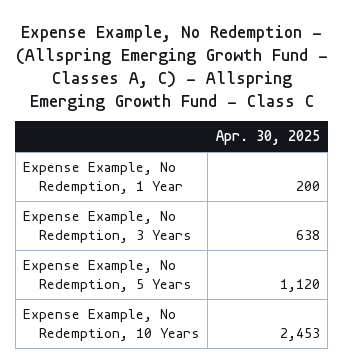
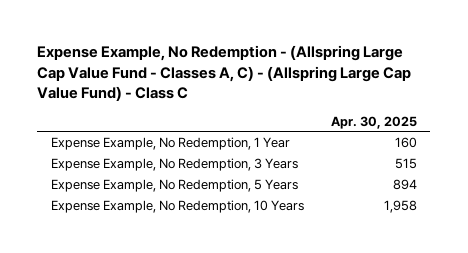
- Expense Example, No Redemption - (Allspring Emerging Growth Fund - Classes A, C) - Allspring Emerging Growth Fund - Class C
+ Expense Example, No Redemption - (Allspring Large Cap Value Fund - Classes A, C) - (Allspring Large Cap Value Fund) - Class C
- Expense Example, No Redemption, 1 Year | 200
- Expense Example, No Redemption, 3 Years | 638
- Expense Example, No Redemption, 5 Years | 1,120
- Expense Example, No Redemption, 10 Years | 2,453
+ Expense Example, No Redemption, 1 Year | 160
+ Expense Example, No Redemption, 3 Years | 515
+ Expense Example, No Redemption, 5 Years | 894
+ Expense Example, No Redemption, 10 Years | 1,958

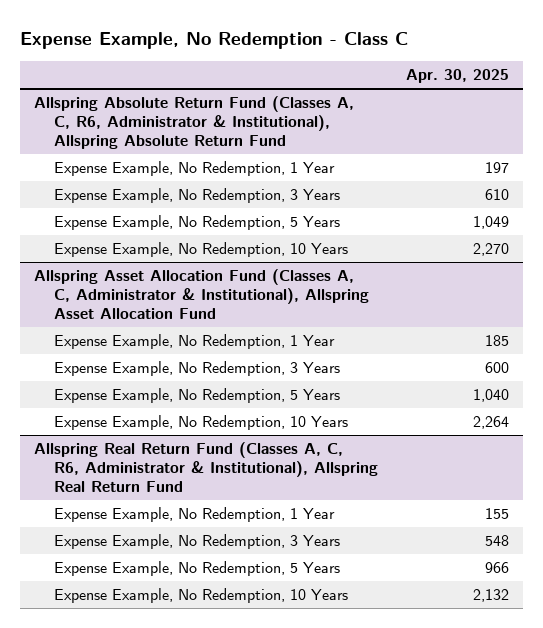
- Expense Example, No Redemption - (Allspring Large Cap Value Fund - Classes A, C) - (Allspring Large Cap Value Fund) - Class C
+ Expense Example, No Redemption - Class C
- Expense Example, No Redemption, 1 Year | 160
- Expense Example, No Redemption, 3 Years | 515
- Expense Example, No Redemption, 5 Years | 894
- Expense Example, No Redemption, 10 Years | 1,958
+ Allspring Absolute Return Fund (Classes A, C, R6, Administrator & Institutional), Allspring Absolute Return Fund
+ Expense Example, No Redemption, 1 Year | 197
+ Expense Example, No Redemption, 3 Years | 610
+ Expense Example, No Redemption, 5 Years | 1,049
+ Expense Example, No Redemption, 10 Years | 2,270
+ Allspring Asset Allocation Fund (Classes A, C, Administrator & Institutional), Allspring Asset Allocation Fund
+ Expense Example, No Redemption, 1 Year | 185
+ Expense Example, No Redemption, 3 Years | 600
+ Expense Example, No Redemption, 5 Years | 1,040
+ Expense Example, No Redemption, 10 Years | 2,264
+ Allspring Real Return Fund (Classes A, C, R6, Administrator & Institutional), Allspring Real Return Fund
+ Expense Example, No Redemption, 1 Year | 155
+ Expense Example, No Redemption, 3 Years | 548
+ Expense Example, No Redemption, 5 Years | 966
+ Expense Example, No Redemption, 10 Years | 2,132

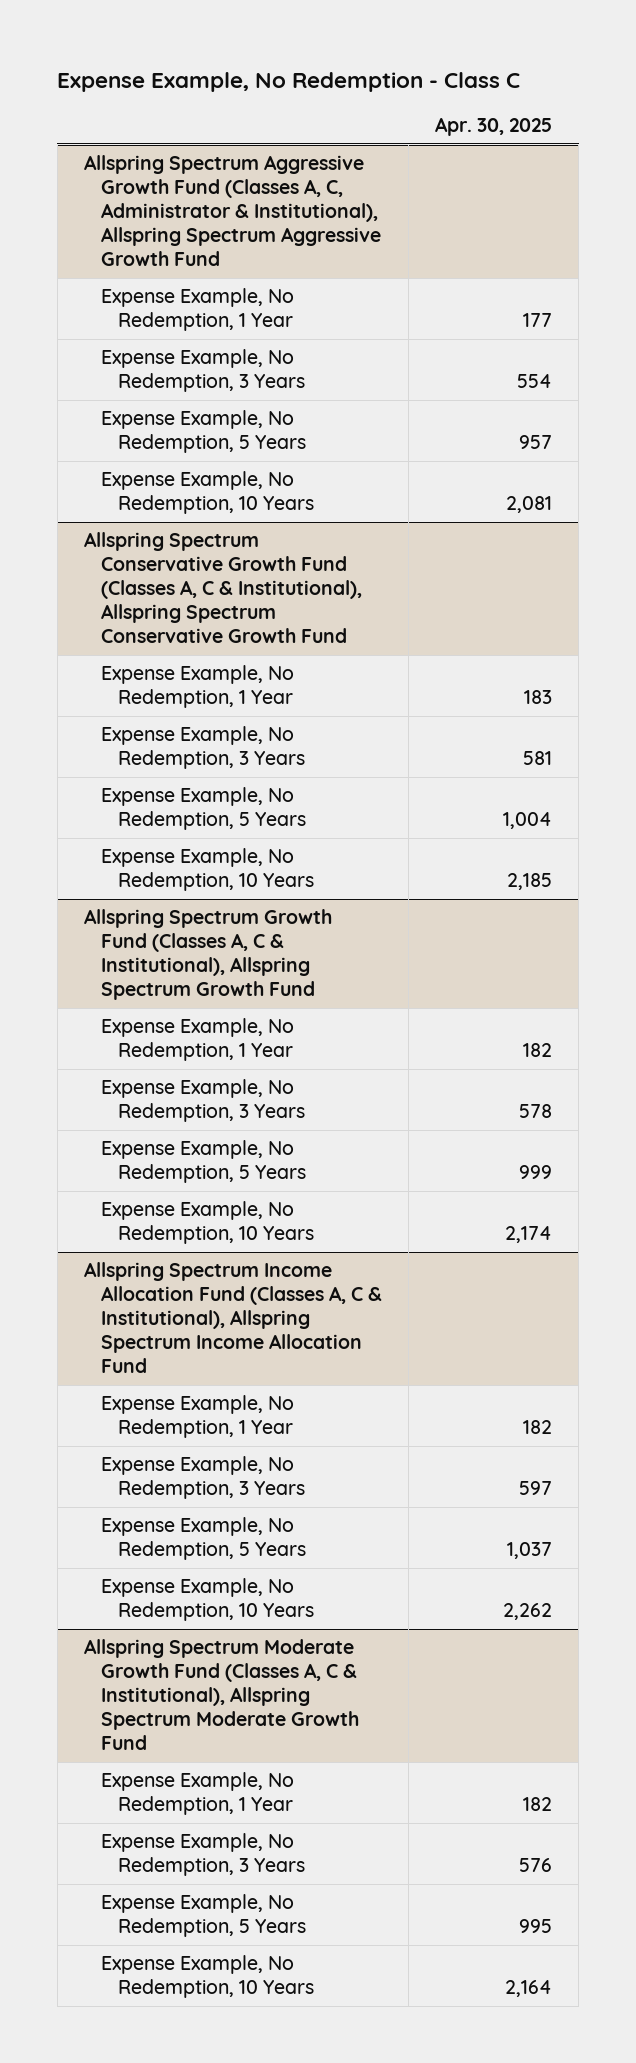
- Allspring Absolute Return Fund (Classes A, C, R6, Administrator & Institutional), Allspring Absolute Return Fund
- Expense Example, No Redemption, 1 Year | 197
- Expense Example, No Redemption, 3 Years | 610
- Expense Example, No Redemption, 5 Years | 1,049
- Expense Example, No Redemption, 10 Years | 2,270
- Allspring Asset Allocation Fund (Classes A, C, Administrator & Institutional), Allspring Asset Allocation Fund
- Expense Example, No Redemption, 1 Year | 185
- Expense Example, No Redemption, 3 Years | 600
- Expense Example, No Redemption, 5 Years | 1,040
- Expense Example, No Redemption, 10 Years | 2,264
- Allspring Real Return Fund (Classes A, C, R6, Administrator & Institutional), Allspring Real Return Fund
- Expense Example, No Redemption, 1 Year | 155
- Expense Example, No Redemption, 3 Years | 548
- Expense Example, No Redemption, 5 Years | 966
- Expense Example, No Redemption, 10 Years | 2,132
+ Allspring Spectrum Aggressive Growth Fund (Classes A, C, Administrator & Institutional), Allspring Spectrum Aggressive Growth Fund
+ Expense Example, No Redemption, 1 Year | 177
+ Expense Example, No Redemption, 3 Years | 554
+ Expense Example, No Redemption, 5 Years | 957
+ Expense Example, No Redemption, 10 Years | 2,081
+ Allspring Spectrum Conservative Growth Fund (Classes A, C & Institutional), Allspring Spectrum Conservative Growth Fund
+ Expense Example, No Redemption, 1 Year | 183
+ Expense Example, No Redemption, 3 Years | 581
+ Expense Example, No Redemption, 5 Years | 1,004
+ Expense Example, No Redemption, 10 Years | 2,185
+ Allspring Spectrum Growth Fund (Classes A, C & Institutional), Allspring Spectrum Growth Fund
+ Expense Example, No Redemption, 1 Year | 182
+ Expense Example, No Redemption, 3 Years | 578
+ Expense Example, No Redemption, 5 Years | 999
+ Expense Example, No Redemption, 10 Years | 2,174
+ Allspring Spectrum Income Allocation Fund (Classes A, C & Institutional), Allspring Spectrum Income Allocation Fund
+ Expense Example, No Redemption, 1 Year | 182
+ Expense Example, No Redemption, 3 Years | 597
+ Expense Example, No Redemption, 5 Years | 1,037
+ Expense Example, No Redemption, 10 Years | 2,262
+ Allspring Spectrum Moderate Growth Fund (Classes A, C & Institutional), Allspring Spectrum Moderate Growth Fund
+ Expense Example, No Redemption, 1 Year | 182
+ Expense Example, No Redemption, 3 Years | 576
+ Expense Example, No Redemption, 5 Years | 995
+ Expense Example, No Redemption, 10 Years | 2,164

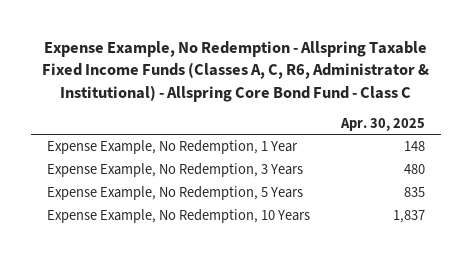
- Expense Example, No Redemption - Class C
+ Expense Example, No Redemption - Allspring Taxable Fixed Income Funds (Classes A, C, R6, Administrator & Institutional) - Allspring Core Bond Fund - Class C
- Allspring Spectrum Aggressive Growth Fund (Classes A, C, Administrator & Institutional), Allspring Spectrum Aggressive Growth Fund
- Expense Example, No Redemption, 1 Year | 177
- Expense Example, No Redemption, 3 Years | 554
- Expense Example, No Redemption, 5 Years | 957
- Expense Example, No Redemption, 10 Years | 2,081
- Allspring Spectrum Conservative Growth Fund (Classes A, C & Institutional), Allspring Spectrum Conservative Growth Fund
- Expense Example, No Redemption, 1 Year | 183
- Expense Example, No Redemption, 3 Years | 581
- Expense Example, No Redemption, 5 Years | 1,004
- Expense Example, No Redemption, 10 Years | 2,185
- Allspring Spectrum Growth Fund (Classes A, C & Institutional), Allspring Spectrum Growth Fund
- Expense Example, No Redemption, 1 Year | 182
- Expense Example, No Redemption, 3 Years | 578
- Expense Example, No Redemption, 5 Years | 999
- Expense Example, No Redemption, 10 Years | 2,174
- Allspring Spectrum Income Allocation Fund (Classes A, C & Institutional), Allspring Spectrum Income Allocation Fund
- Expense Example, No Redemption, 1 Year | 182
- Expense Example, No Redemption, 3 Years | 597
- Expense Example, No Redemption, 5 Years | 1,037
- Expense Example, No Redemption, 10 Years | 2,262
- Allspring Spectrum Moderate Growth Fund (Classes A, C & Institutional), Allspring Spectrum Moderate Growth Fund
- Expense Example, No Redemption, 1 Year | 182
- Expense Example, No Redemption, 3 Years | 576
- Expense Example, No Redemption, 5 Years | 995
- Expense Example, No Redemption, 10 Years | 2,164
+ Expense Example, No Redemption, 1 Year | 148
+ Expense Example, No Redemption, 3 Years | 480
+ Expense Example, No Redemption, 5 Years | 835
+ Expense Example, No Redemption, 10 Years | 1,837

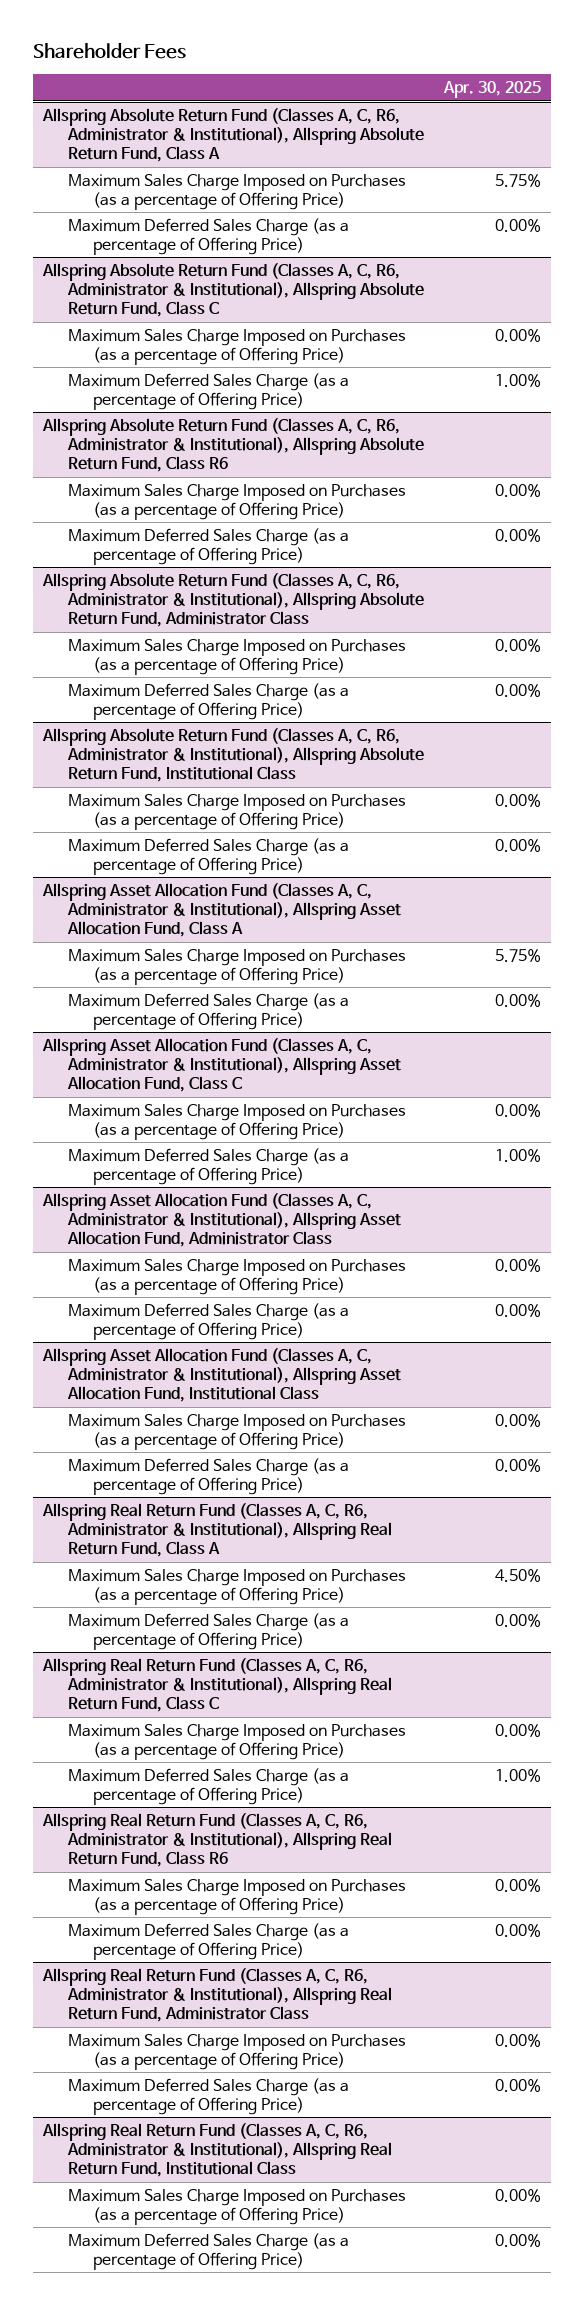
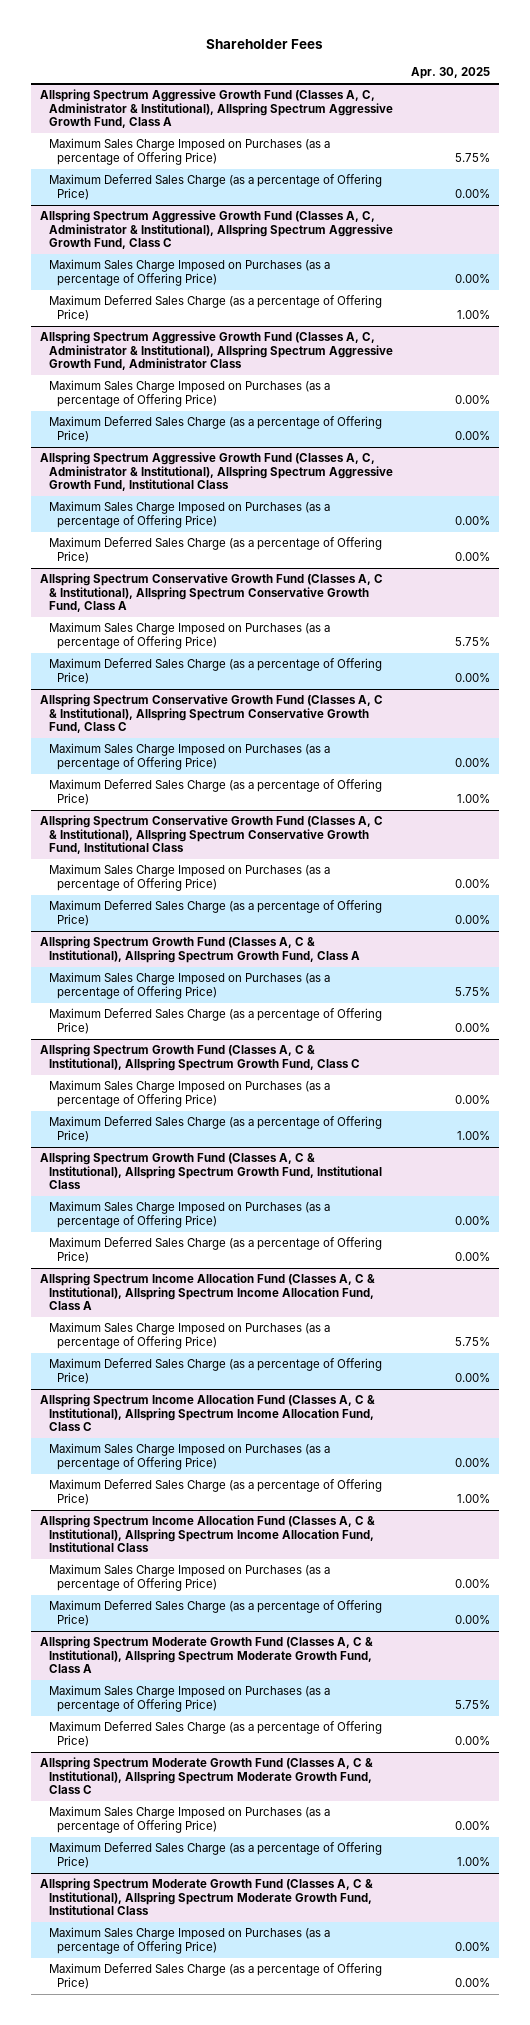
- Allspring Absolute Return Fund (Classes A, C, R6, Administrator & Institutional), Allspring Absolute Return Fund, Class A
+ Allspring Spectrum Aggressive Growth Fund (Classes A, C, Administrator & Institutional), Allspring Spectrum Aggressive Growth Fund, Class A
- Allspring Absolute Return Fund (Classes A, C, R6, Administrator & Institutional), Allspring Absolute Return Fund, Class C
+ Allspring Spectrum Aggressive Growth Fund (Classes A, C, Administrator & Institutional), Allspring Spectrum Aggressive Growth Fund, Class C
- Allspring Absolute Return Fund (Classes A, C, R6, Administrator & Institutional), Allspring Absolute Return Fund, Class R6
- Maximum Sales Charge Imposed on Purchases (as a percentage of Offering Price) | 0.00%
- Maximum Deferred Sales Charge (as a percentage of Offering Price) | 0.00%
- Allspring Absolute Return Fund (Classes A, C, R6, Administrator & Institutional), Allspring Absolute Return Fund, Administrator Class
+ Allspring Spectrum Aggressive Growth Fund (Classes A, C, Administrator & Institutional), Allspring Spectrum Aggressive Growth Fund, Administrator Class
- Allspring Absolute Return Fund (Classes A, C, R6, Administrator & Institutional), Allspring Absolute Return Fund, Institutional Class
+ Allspring Spectrum Aggressive Growth Fund (Classes A, C, Administrator & Institutional), Allspring Spectrum Aggressive Growth Fund, Institutional Class
- Allspring Asset Allocation Fund (Classes A, C, Administrator & Institutional), Allspring Asset Allocation Fund, Class A
+ Allspring Spectrum Conservative Growth Fund (Classes A, C & Institutional), Allspring Spectrum Conservative Growth Fund, Class A
- Allspring Asset Allocation Fund (Classes A, C, Administrator & Institutional), Allspring Asset Allocation Fund, Class C
+ Allspring Spectrum Conservative Growth Fund (Classes A, C & Institutional), Allspring Spectrum Conservative Growth Fund, Class C
- Allspring Asset Allocation Fund (Classes A, C, Administrator & Institutional), Allspring Asset Allocation Fund, Administrator Class
+ Allspring Spectrum Conservative Growth Fund (Classes A, C & Institutional), Allspring Spectrum Conservative Growth Fund, Institutional Class
- Allspring Asset Allocation Fund (Classes A, C, Administrator & Institutional), Allspring Asset Allocation Fund, Institutional Class
+ Allspring Spectrum Growth Fund (Classes A, C & Institutional), Allspring Spectrum Growth Fund, Class A
+ Maximum Sales Charge Imposed on Purchases (as a percentage of Offering Price) | 5.75%
+ Maximum Deferred Sales Charge (as a percentage of Offering Price) | 0.00%
+ Allspring Spectrum Growth Fund (Classes A, C & Institutional), Allspring Spectrum Growth Fund, Class C
+ Maximum Deferred Sales Charge (as a percentage of Offering Price) | 1.00%
+ Allspring Spectrum Growth Fund (Classes A, C & Institutional), Allspring Spectrum Growth Fund, Institutional Class
+ Maximum Sales Charge Imposed on Purchases (as a percentage of Offering Price) | 0.00%
- Allspring Real Return Fund (Classes A, C, R6, Administrator & Institutional), Allspring Real Return Fund, Class A
- Maximum Sales Charge Imposed on Purchases (as a percentage of Offering Price) | 4.50%
+ Allspring Spectrum Income Allocation Fund (Classes A, C & Institutional), Allspring Spectrum Income Allocation Fund, Class A
+ Maximum Sales Charge Imposed on Purchases (as a percentage of Offering Price) | 5.75%
- Allspring Real Return Fund (Classes A, C, R6, Administrator & Institutional), Allspring Real Return Fund, Class C
+ Allspring Spectrum Income Allocation Fund (Classes A, C & Institutional), Allspring Spectrum Income Allocation Fund, Class C
- Allspring Real Return Fund (Classes A, C, R6, Administrator & Institutional), Allspring Real Return Fund, Class R6
+ Allspring Spectrum Income Allocation Fund (Classes A, C & Institutional), Allspring Spectrum Income Allocation Fund, Institutional Class
- Allspring Real Return Fund (Classes A, C, R6, Administrator & Institutional), Allspring Real Return Fund, Administrator Class
- Maximum Sales Charge Imposed on Purchases (as a percentage of Offering Price) | 0.00%
+ Allspring Spectrum Moderate Growth Fund (Classes A, C & Institutional), Allspring Spectrum Moderate Growth Fund, Class A
+ Maximum Sales Charge Imposed on Purchases (as a percentage of Offering Price) | 5.75%
- Allspring Real Return Fund (Classes A, C, R6, Administrator & Institutional), Allspring Real Return Fund, Institutional Class
+ Allspring Spectrum Moderate Growth Fund (Classes A, C & Institutional), Allspring Spectrum Moderate Growth Fund, Class C
+ Maximum Deferred Sales Charge (as a percentage of Offering Price) | 1.00%
+ Allspring Spectrum Moderate Growth Fund (Classes A, C & Institutional), Allspring Spectrum Moderate Growth Fund, Institutional Class
+ Maximum Sales Charge Imposed on Purchases (as a percentage of Offering Price) | 0.00%

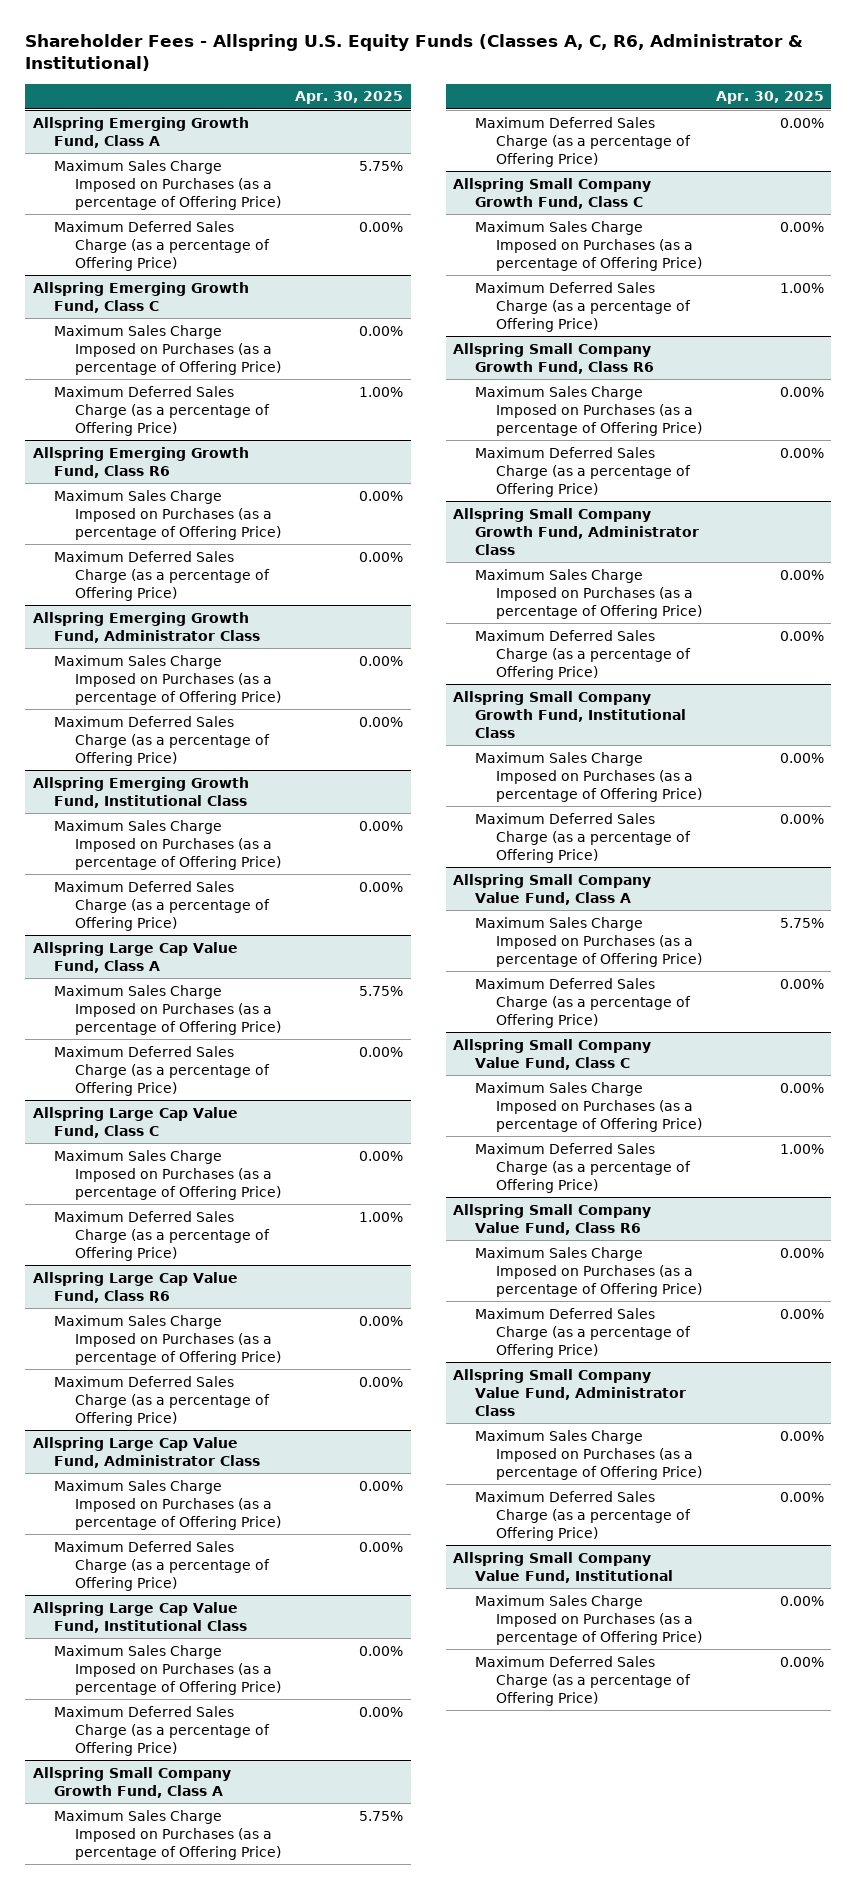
- Shareholder Fees
+ Shareholder Fees - Allspring U.S. Equity Funds (Classes A, C, R6, Administrator & Institutional)
- Allspring Spectrum Aggressive Growth Fund (Classes A, C, Administrator & Institutional), Allspring Spectrum Aggressive Growth Fund, Class A
+ Allspring Emerging Growth Fund, Class A
- Allspring Spectrum Aggressive Growth Fund (Classes A, C, Administrator & Institutional), Allspring Spectrum Aggressive Growth Fund, Class C
+ Allspring Emerging Growth Fund, Class C
- Allspring Spectrum Aggressive Growth Fund (Classes A, C, Administrator & Institutional), Allspring Spectrum Aggressive Growth Fund, Administrator Class
+ Allspring Emerging Growth Fund, Class R6
- Allspring Spectrum Aggressive Growth Fund (Classes A, C, Administrator & Institutional), Allspring Spectrum Aggressive Growth Fund, Institutional Class
+ Allspring Emerging Growth Fund, Administrator Class
- Allspring Spectrum Conservative Growth Fund (Classes A, C & Institutional), Allspring Spectrum Conservative Growth Fund, Class A
+ Allspring Emerging Growth Fund, Institutional Class
+ Maximum Sales Charge Imposed on Purchases (as a percentage of Offering Price) | 0.00%
+ Maximum Deferred Sales Charge (as a percentage of Offering Price) | 0.00%
+ Allspring Large Cap Value Fund, Class A
- Allspring Spectrum Conservative Growth Fund (Classes A, C & Institutional), Allspring Spectrum Conservative Growth Fund, Class C
+ Allspring Large Cap Value Fund, Class C
- Allspring Spectrum Conservative Growth Fund (Classes A, C & Institutional), Allspring Spectrum Conservative Growth Fund, Institutional Class
+ Allspring Large Cap Value Fund, Class R6
- Allspring Spectrum Growth Fund (Classes A, C & Institutional), Allspring Spectrum Growth Fund, Class A
- Maximum Sales Charge Imposed on Purchases (as a percentage of Offering Price) | 5.75%
- Maximum Deferred Sales Charge (as a percentage of Offering Price) | 0.00%
- Allspring Spectrum Growth Fund (Classes A, C & Institutional), Allspring Spectrum Growth Fund, Class C
+ Allspring Large Cap Value Fund, Administrator Class
- Maximum Deferred Sales Charge (as a percentage of Offering Price) | 1.00%
- Allspring Spectrum Growth Fund (Classes A, C & Institutional), Allspring Spectrum Growth Fund, Institutional Class
+ Maximum Deferred Sales Charge (as a percentage of Offering Price) | 0.00%
+ Allspring Large Cap Value Fund, Institutional Class
- Allspring Spectrum Income Allocation Fund (Classes A, C & Institutional), Allspring Spectrum Income Allocation Fund, Class A
+ Allspring Small Company Growth Fund, Class A
- Allspring Spectrum Income Allocation Fund (Classes A, C & Institutional), Allspring Spectrum Income Allocation Fund, Class C
+ Allspring Small Company Growth Fund, Class C
- Allspring Spectrum Income Allocation Fund (Classes A, C & Institutional), Allspring Spectrum Income Allocation Fund, Institutional Class
+ Allspring Small Company Growth Fund, Class R6
- Allspring Spectrum Moderate Growth Fund (Classes A, C & Institutional), Allspring Spectrum Moderate Growth Fund, Class A
+ Allspring Small Company Growth Fund, Administrator Class
+ Maximum Sales Charge Imposed on Purchases (as a percentage of Offering Price) | 0.00%
+ Maximum Deferred Sales Charge (as a percentage of Offering Price) | 0.00%
+ Allspring Small Company Growth Fund, Institutional Class
+ Maximum Sales Charge Imposed on Purchases (as a percentage of Offering Price) | 0.00%
+ Maximum Deferred Sales Charge (as a percentage of Offering Price) | 0.00%
+ Allspring Small Company Value Fund, Class A
- Allspring Spectrum Moderate Growth Fund (Classes A, C & Institutional), Allspring Spectrum Moderate Growth Fund, Class C
+ Allspring Small Company Value Fund, Class C
- Allspring Spectrum Moderate Growth Fund (Classes A, C & Institutional), Allspring Spectrum Moderate Growth Fund, Institutional Class
+ Allspring Small Company Value Fund, Class R6
+ Allspring Small Company Value Fund, Administrator Class
+ Maximum Sales Charge Imposed on Purchases (as a percentage of Offering Price) | 0.00%
+ Maximum Deferred Sales Charge (as a percentage of Offering Price) | 0.00%
+ Allspring Small Company Value Fund, Institutional
+ Maximum Sales Charge Imposed on Purchases (as a percentage of Offering Price) | 0.00%
+ Maximum Deferred Sales Charge (as a percentage of Offering Price) | 0.00%

